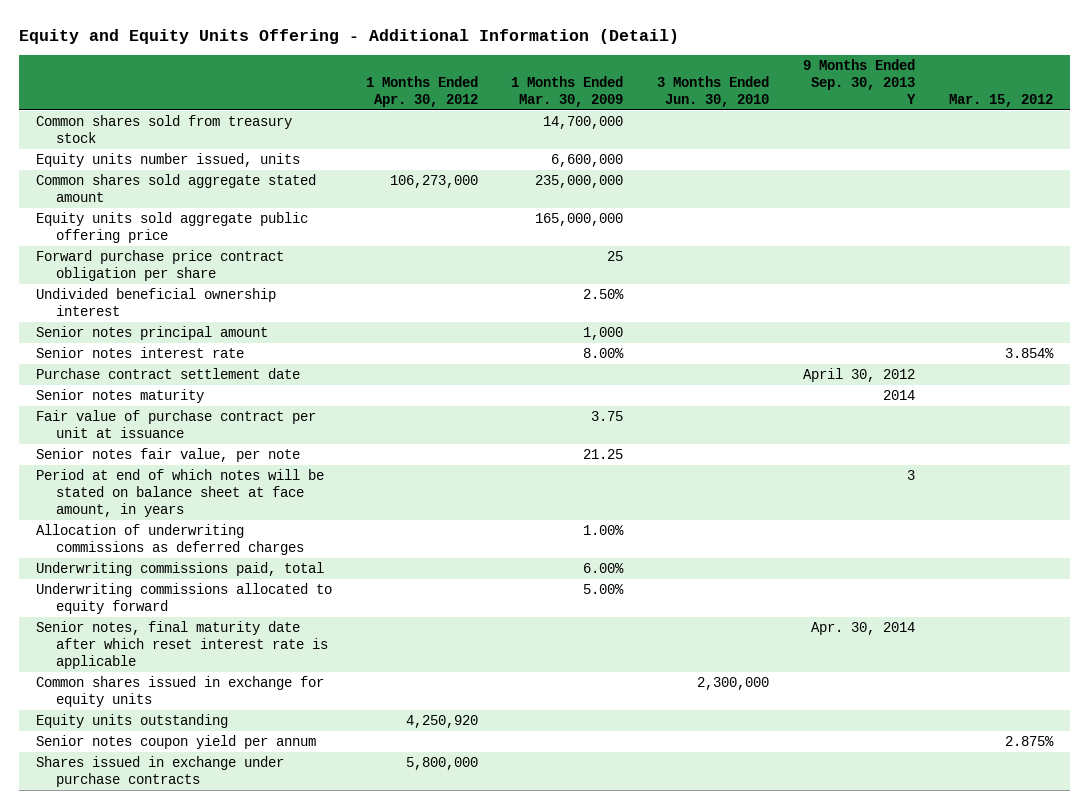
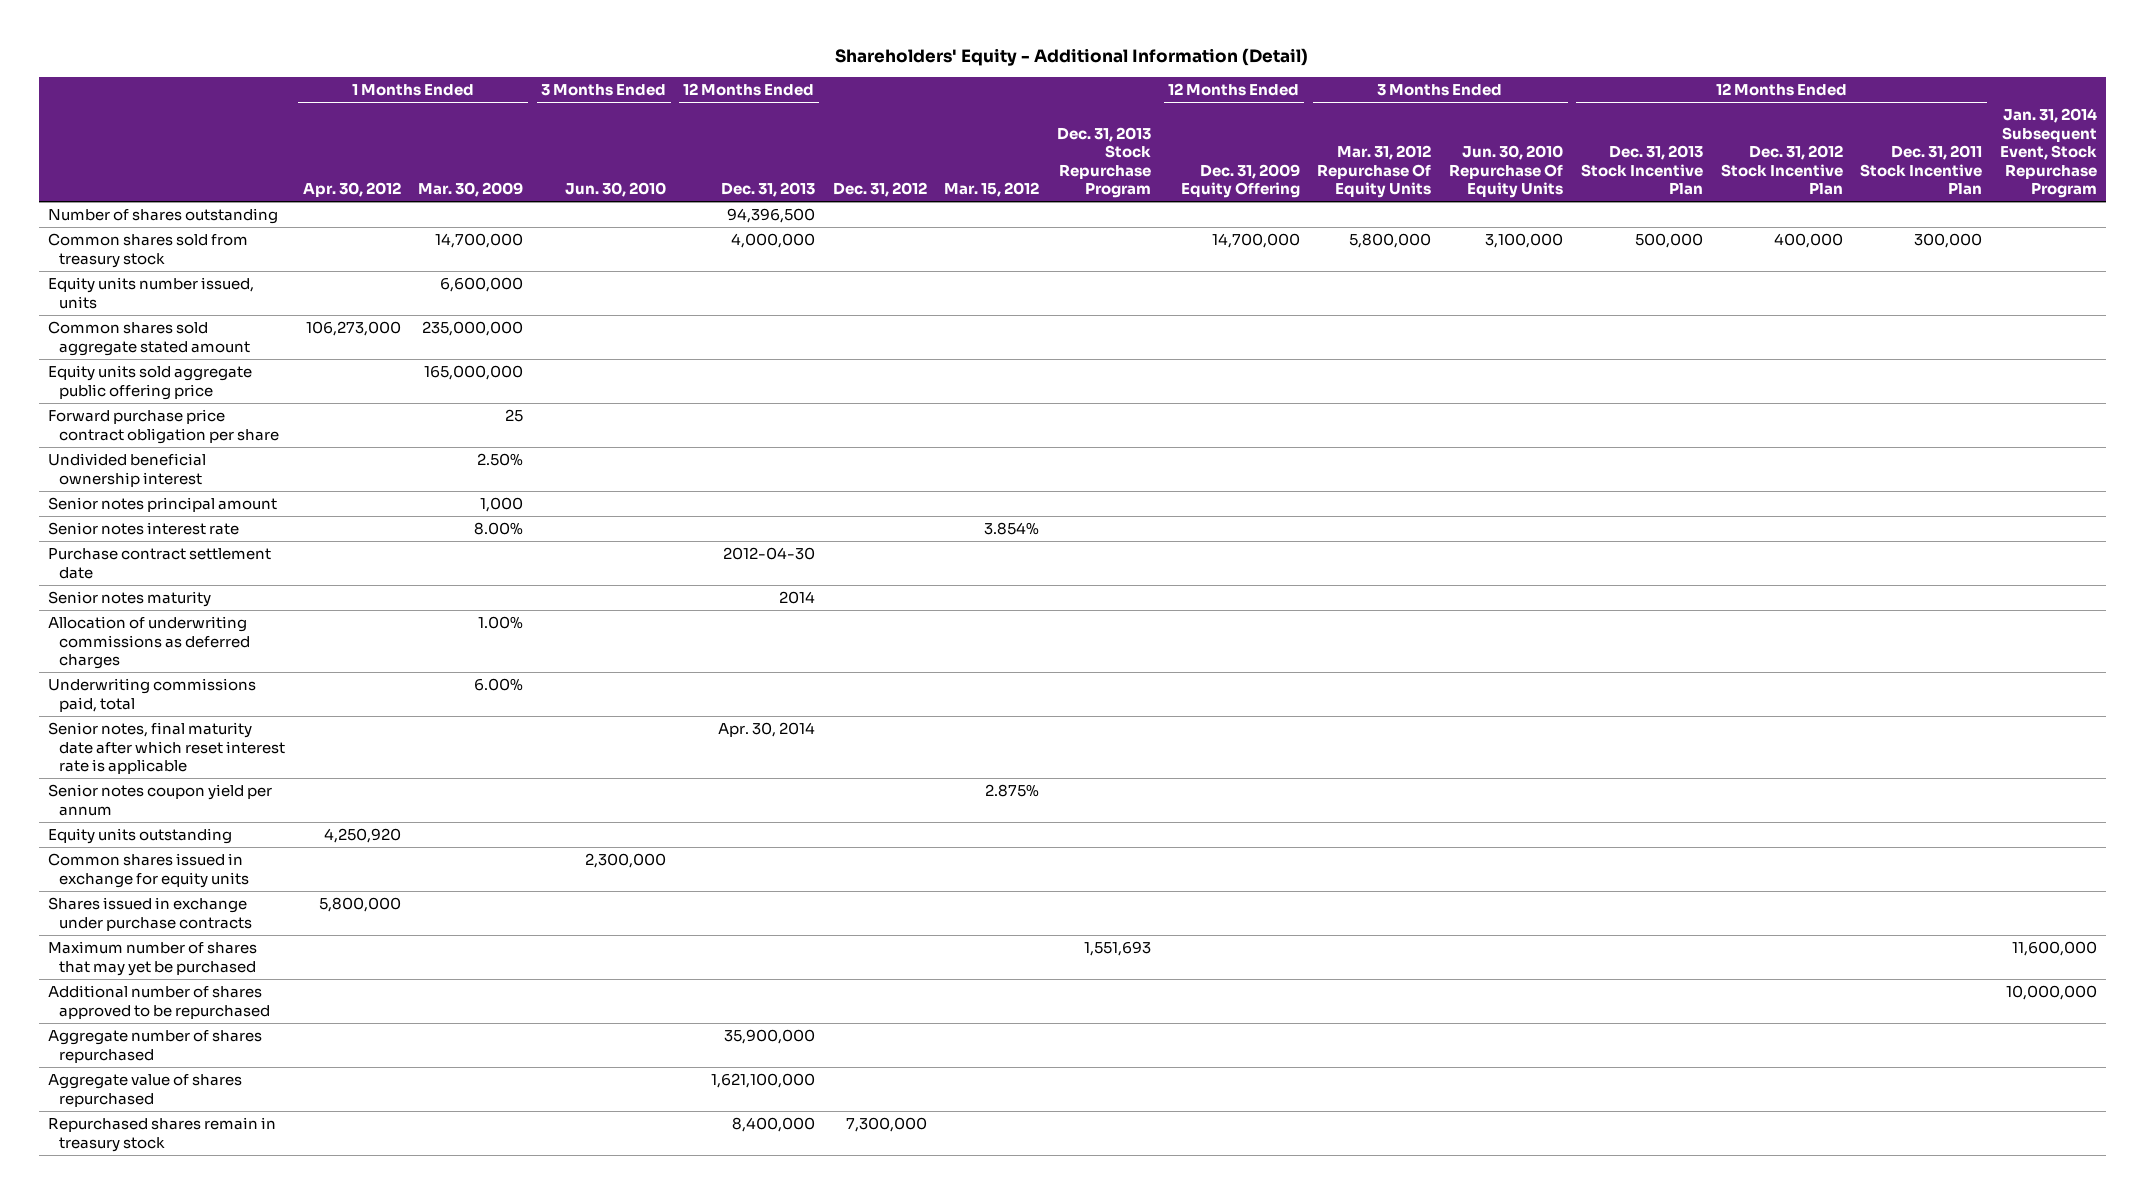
- Equity and Equity Units Offering - Additional Information (Detail)
+ Shareholders' Equity - Additional Information (Detail)
- | 1 Months Ended Apr. 30, 2012 | 1 Months Ended Mar. 30, 2009 | 3 Months Ended Jun. 30, 2010 | 9 Months Ended Sep. 30, 2013 Y | Mar. 15, 2012
+ | 1 Months Ended Apr. 30, 2012 | 1 Months Ended Mar. 30, 2009 | 3 Months Ended Jun. 30, 2010 | 12 Months Ended Dec. 31, 2013 | Dec. 31, 2012 | Mar. 15, 2012 | Dec. 31, 2013 Stock Repurchase Program | 12 Months Ended Dec. 31, 2009 Equity Offering | 3 Months Ended Mar. 31, 2012 Repurchase Of Equity Units | 3 Months Ended Jun. 30, 2010 Repurchase Of Equity Units | 12 Months Ended Dec. 31, 2013 Stock Incentive Plan | 12 Months Ended Dec. 31, 2012 Stock Incentive Plan | 12 Months Ended Dec. 31, 2011 Stock Incentive Plan | Jan. 31, 2014 Subsequent Event, Stock Repurchase Program
+ Number of shares outstanding | | | | 94,396,500 | | | | | | | | | |
- Fair value of purchase contract per unit at issuance | | 3.75 | | |
- Senior notes fair value, per note | | 21.25 | | |
- Period at end of which notes will be stated on balance sheet at face amount, in years | | | | 3 |
- Underwriting commissions allocated to equity forward | | 5.00% | | |
moved down: Equity units outstanding | 4,250,920 | | | | | | | | | | | | |
moved down: Common shares issued in exchange for equity units | | | 2,300,000 | | | | | | | | | | |
+ Maximum number of shares that may yet be purchased | | | | | | | 1,551,693 | | | | | | | 11,600,000
+ Additional number of shares approved to be repurchased | | | | | | | | | | | | | | 10,000,000
+ Aggregate number of shares repurchased | | | | 35,900,000 | | | | | | | | | |
+ Aggregate value of shares repurchased | | | | 1,621,100,000 | | | | | | | | | |
+ Repurchased shares remain in treasury stock | | | | 8,400,000 | 7,300,000 | | | | | | | | |

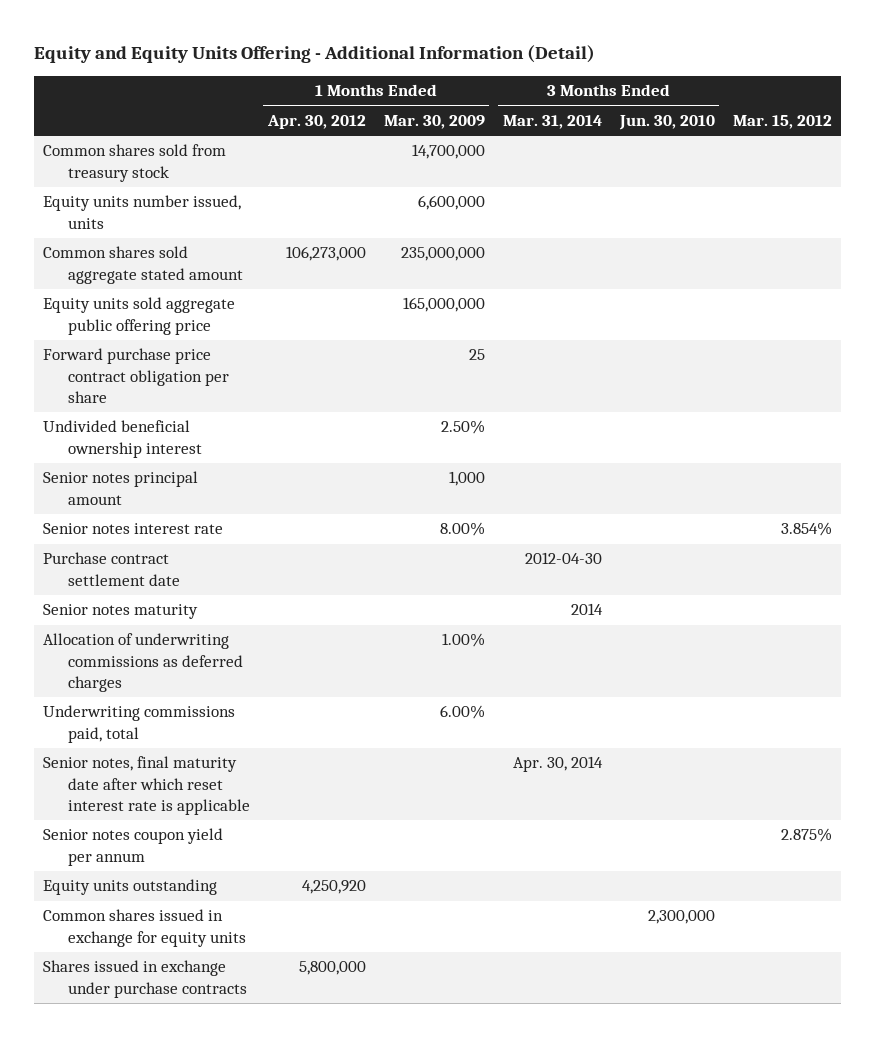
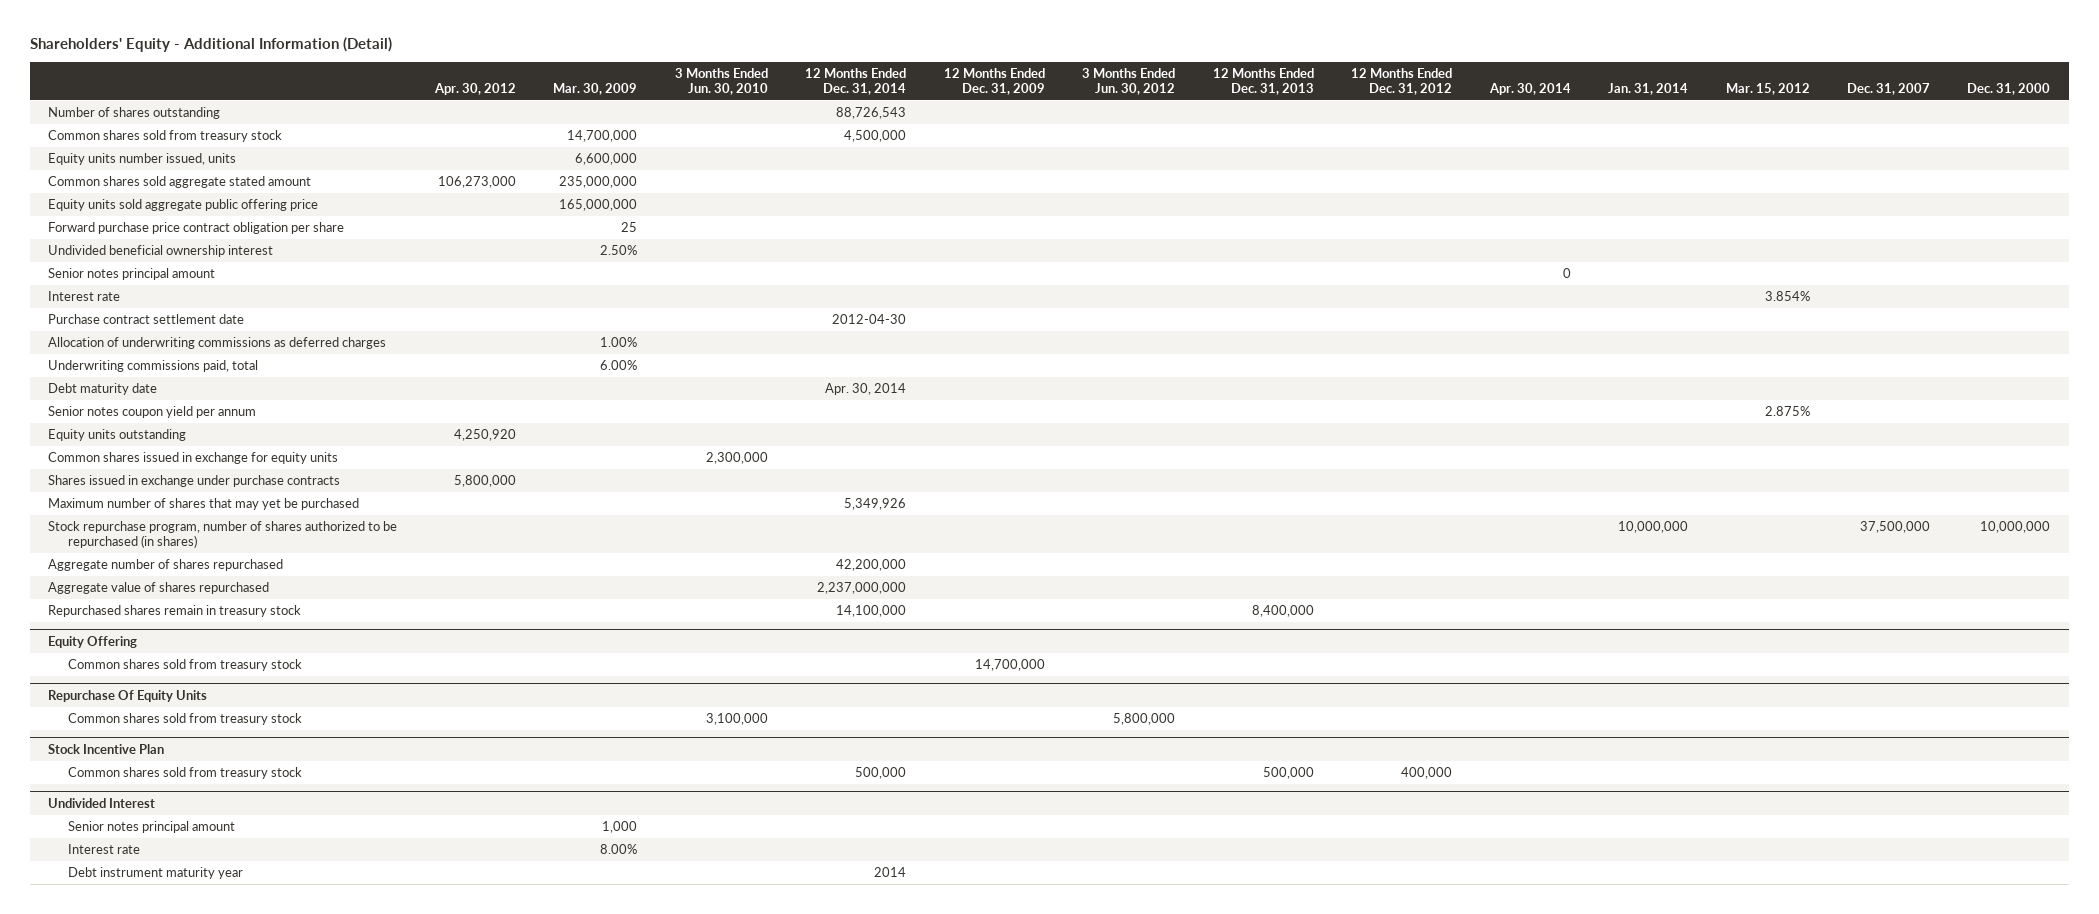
- Equity and Equity Units Offering - Additional Information (Detail)
+ Shareholders' Equity - Additional Information (Detail)
- | 1 Months Ended Apr. 30, 2012 | 1 Months Ended Mar. 30, 2009 | 3 Months Ended Mar. 31, 2014 | 3 Months Ended Jun. 30, 2010 | Mar. 15, 2012
+ | Apr. 30, 2012 | Mar. 30, 2009 | 3 Months Ended Jun. 30, 2010 | 12 Months Ended Dec. 31, 2014 | 12 Months Ended Dec. 31, 2009 | 3 Months Ended Jun. 30, 2012 | 12 Months Ended Dec. 31, 2013 | 12 Months Ended Dec. 31, 2012 | Apr. 30, 2014 | Jan. 31, 2014 | Mar. 15, 2012 | Dec. 31, 2007 | Dec. 31, 2000
+ Number of shares outstanding | | | | 88,726,543 | | | | | | | | |
- Senior notes interest rate | | 8.00% | | | 3.854%
+ Interest rate | | | | | | | | | | | 3.854% | |
- Senior notes maturity | | | 2014 | |
- Senior notes, final maturity date after which reset interest rate is applicable | | | Apr. 30, 2014 | |
+ Debt maturity date | | | | Apr. 30, 2014 | | | | | | | | |
+ Maximum number of shares that may yet be purchased | | | | 5,349,926 | | | | | | | | |
+ Stock repurchase program, number of shares authorized to be repurchased (in shares) | | | | | | | | | | 10,000,000 | | 37,500,000 | 10,000,000
+ Aggregate number of shares repurchased | | | | 42,200,000 | | | | | | | | |
+ Aggregate value of shares repurchased | | | | 2,237,000,000 | | | | | | | | |
+ Repurchased shares remain in treasury stock | | | | 14,100,000 | | | 8,400,000 | | | | | |
+ Equity Offering
+ Common shares sold from treasury stock | | | | | 14,700,000 | | | | | | | |
+ Repurchase Of Equity Units
+ Common shares sold from treasury stock | | | 3,100,000 | | | 5,800,000 | | | | | | |
+ Stock Incentive Plan
+ Common shares sold from treasury stock | | | | 500,000 | | | 500,000 | 400,000 | | | | |
+ Undivided Interest
+ Senior notes principal amount | | 1,000 | | | | | | | | | | |
+ Interest rate | | 8.00% | | | | | | | | | | |
+ Debt instrument maturity year | | | | 2014 | | | | | | | | |

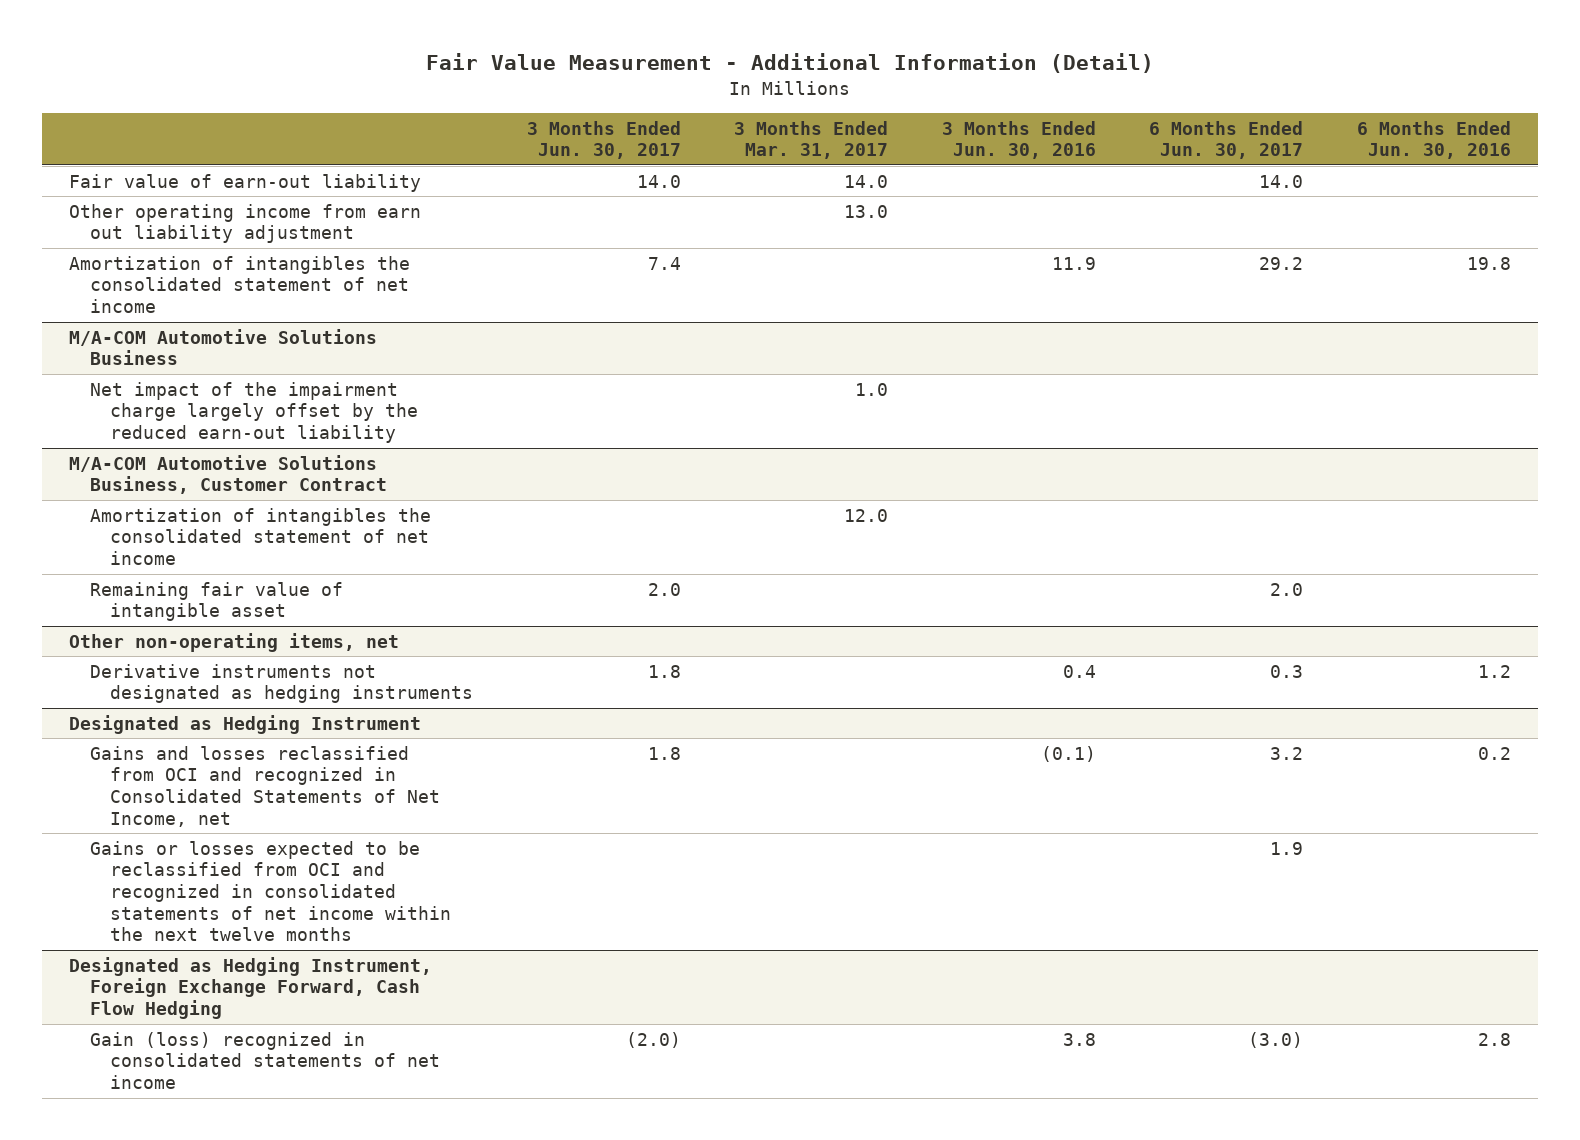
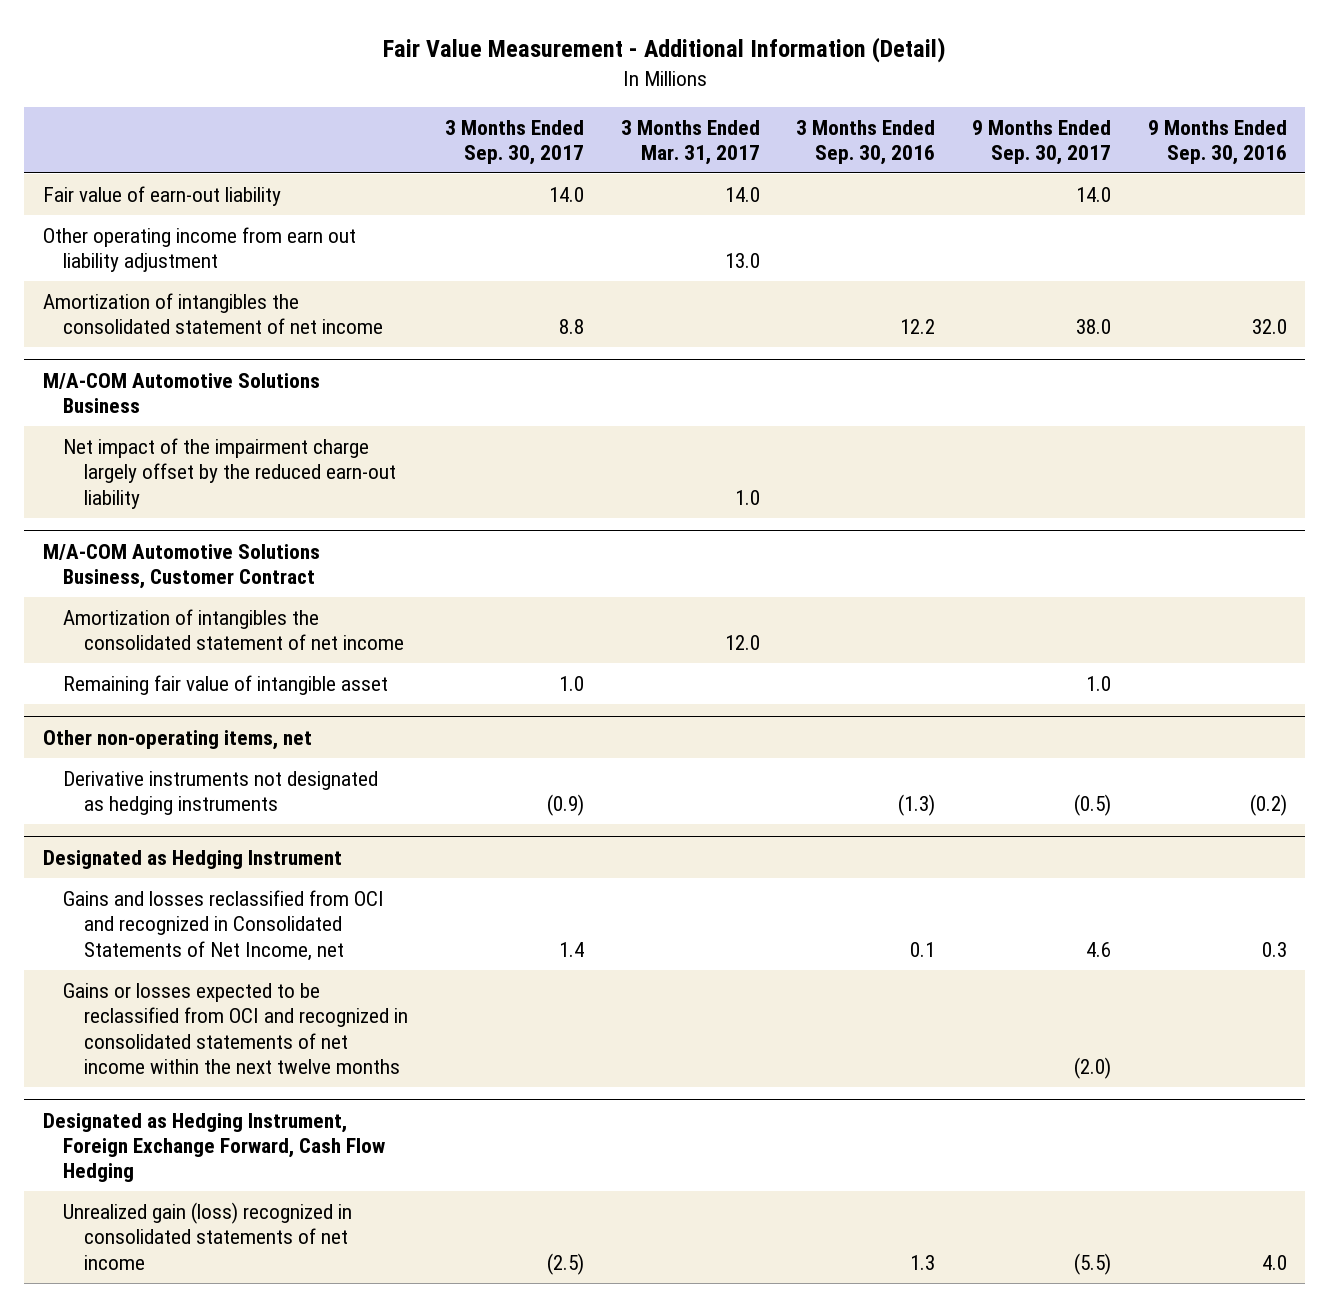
- | 3 Months Ended Jun. 30, 2017 | 3 Months Ended Mar. 31, 2017 | 3 Months Ended Jun. 30, 2016 | 6 Months Ended Jun. 30, 2017 | 6 Months Ended Jun. 30, 2016
+ | 3 Months Ended Sep. 30, 2017 | 3 Months Ended Mar. 31, 2017 | 3 Months Ended Sep. 30, 2016 | 9 Months Ended Sep. 30, 2017 | 9 Months Ended Sep. 30, 2016
@ Designated as Hedging Instrument, Foreign Exchange Forward, Cash Flow Hedging
- Gain (loss) recognized in consolidated statements of net income | (2.0) | | 3.8 | (3.0) | 2.8
+ Unrealized gain (loss) recognized in consolidated statements of net income | (2.5) | | 1.3 | (5.5) | 4.0

